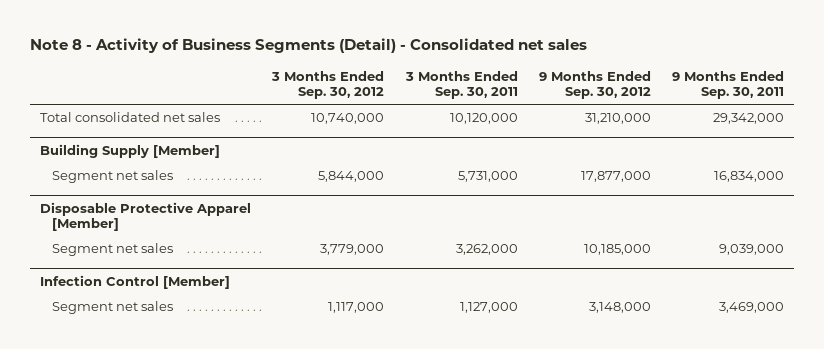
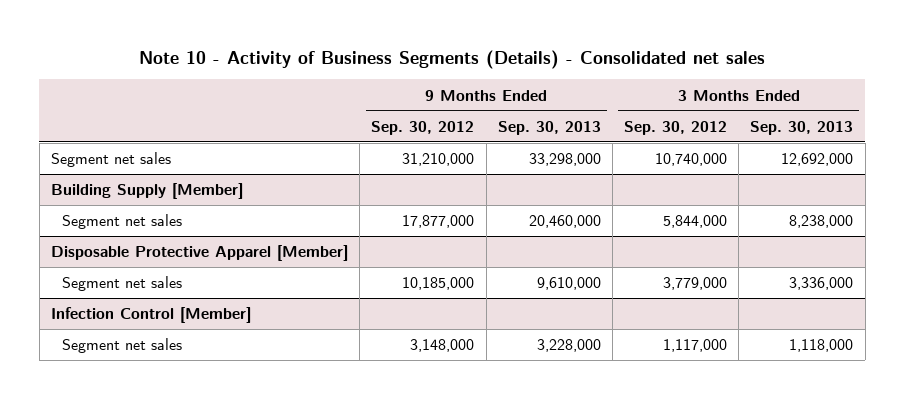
- Note 8 - Activity of Business Segments (Detail) - Consolidated net sales
+ Note 10 - Activity of Business Segments (Details) - Consolidated net sales
- | 3 Months Ended Sep. 30, 2012 | 3 Months Ended Sep. 30, 2011 | 9 Months Ended Sep. 30, 2012 | 9 Months Ended Sep. 30, 2011
+ | 9 Months Ended Sep. 30, 2012 | 9 Months Ended Sep. 30, 2013 | 3 Months Ended Sep. 30, 2012 | 3 Months Ended Sep. 30, 2013
- Total consolidated net sales | 10,740,000 | 10,120,000 | 31,210,000 | 29,342,000
+ Segment net sales | 31,210,000 | 33,298,000 | 10,740,000 | 12,692,000

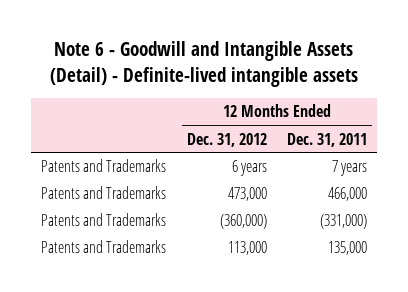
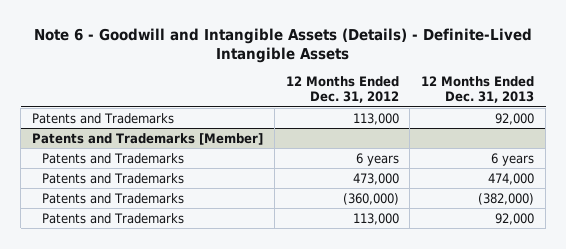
- Note 6 - Goodwill and Intangible Assets (Detail) - Definite-lived intangible assets
+ Note 6 - Goodwill and Intangible Assets (Details) - Definite-Lived Intangible Assets
- | 12 Months Ended Dec. 31, 2012 | 12 Months Ended Dec. 31, 2011
+ | 12 Months Ended Dec. 31, 2012 | 12 Months Ended Dec. 31, 2013
+ Patents and Trademarks | 113,000 | 92,000
+ Patents and Trademarks [Member]

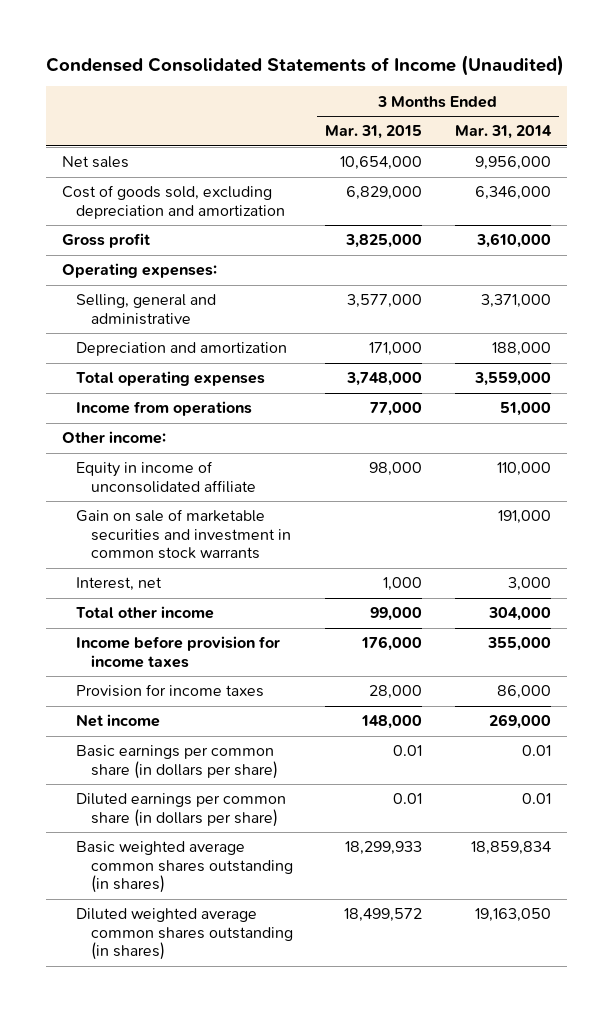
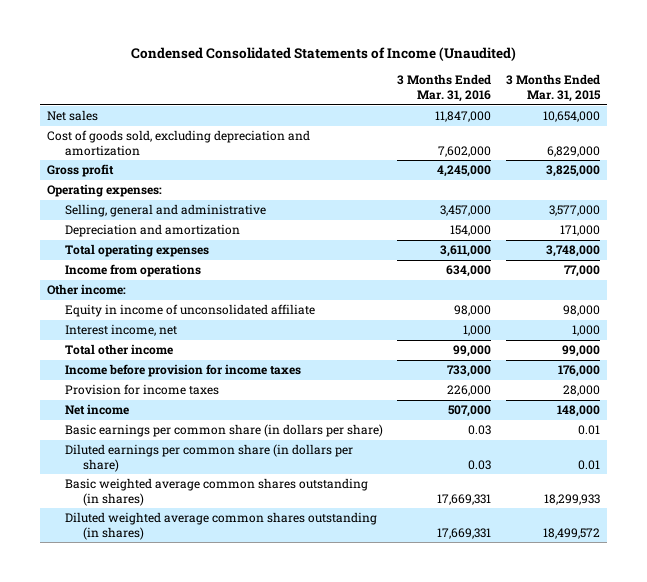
- | 3 Months Ended Mar. 31, 2015 | 3 Months Ended Mar. 31, 2014
+ | 3 Months Ended Mar. 31, 2016 | 3 Months Ended Mar. 31, 2015
- Gain on sale of marketable securities and investment in common stock warrants | | 191,000
- Interest, net | 1,000 | 3,000
+ Interest income, net | 1,000 | 1,000

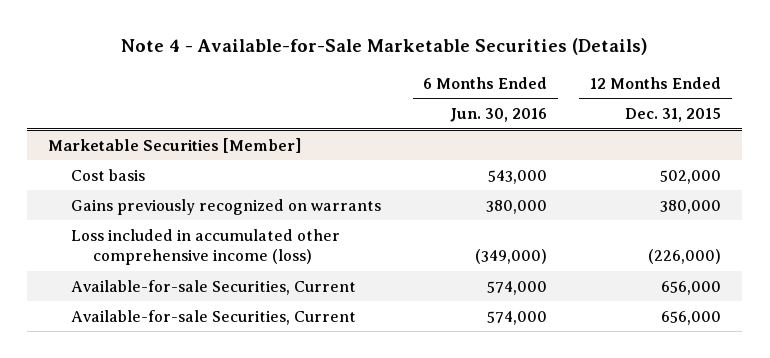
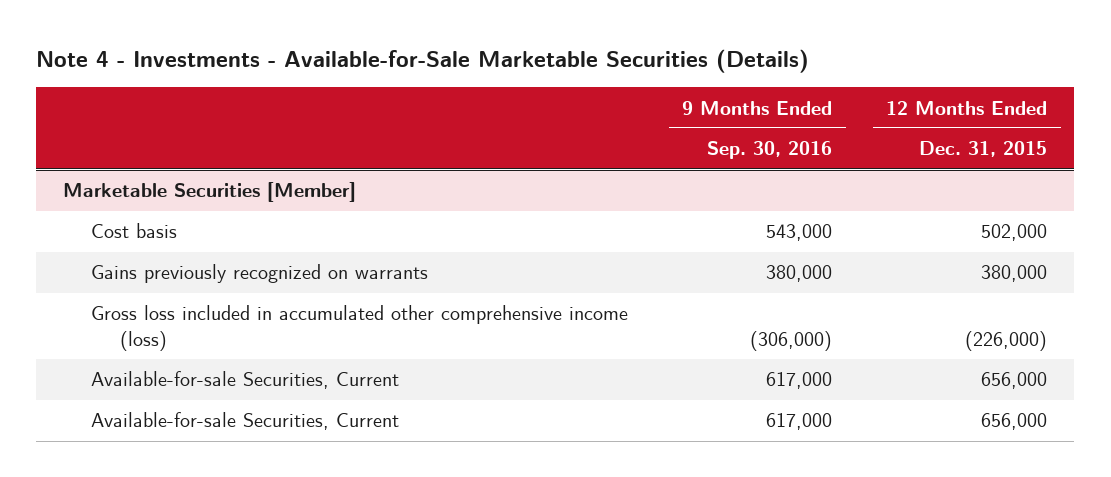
- Note 4 - Available-for-Sale Marketable Securities (Details)
+ Note 4 - Investments - Available-for-Sale Marketable Securities (Details)
- | 6 Months Ended Jun. 30, 2016 | 12 Months Ended Dec. 31, 2015
+ | 9 Months Ended Sep. 30, 2016 | 12 Months Ended Dec. 31, 2015
@ Marketable Securities [Member]
- Loss included in accumulated other comprehensive income (loss) | (349,000) | (226,000)
+ Gross loss included in accumulated other comprehensive income (loss) | (306,000) | (226,000)

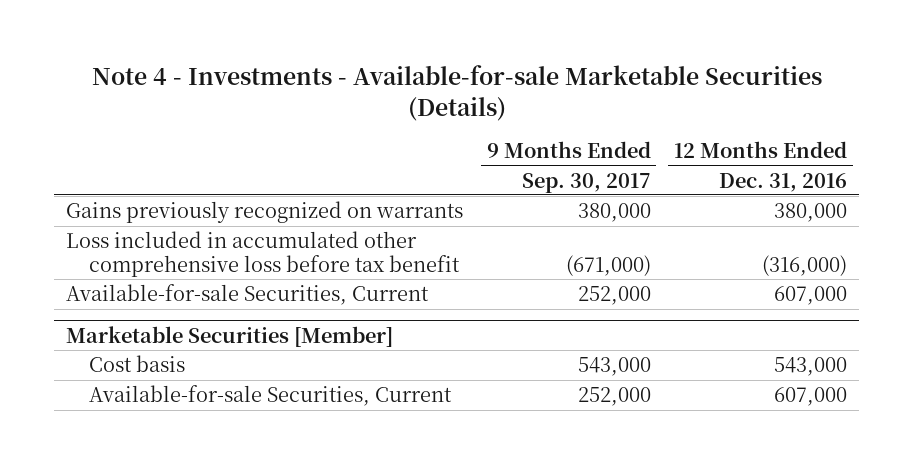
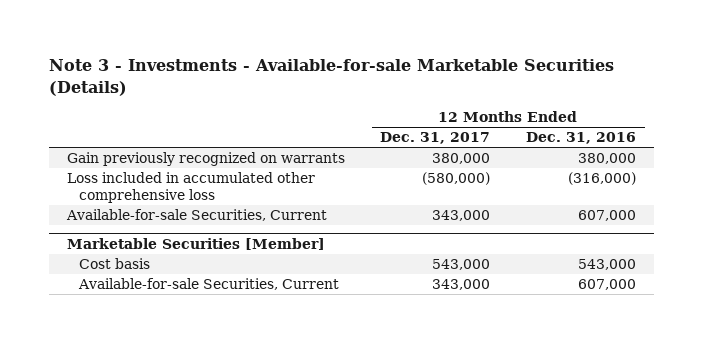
- Note 4 - Investments - Available-for-sale Marketable Securities (Details)
+ Note 3 - Investments - Available-for-sale Marketable Securities (Details)
- | 9 Months Ended Sep. 30, 2017 | 12 Months Ended Dec. 31, 2016
+ | 12 Months Ended Dec. 31, 2017 | 12 Months Ended Dec. 31, 2016
- Gains previously recognized on warrants | 380,000 | 380,000
- Loss included in accumulated other comprehensive loss before tax benefit | (671,000) | (316,000)
+ Gain previously recognized on warrants | 380,000 | 380,000
+ Loss included in accumulated other comprehensive loss | (580,000) | (316,000)

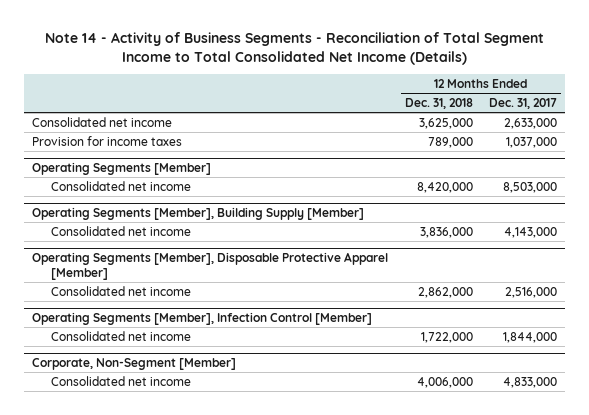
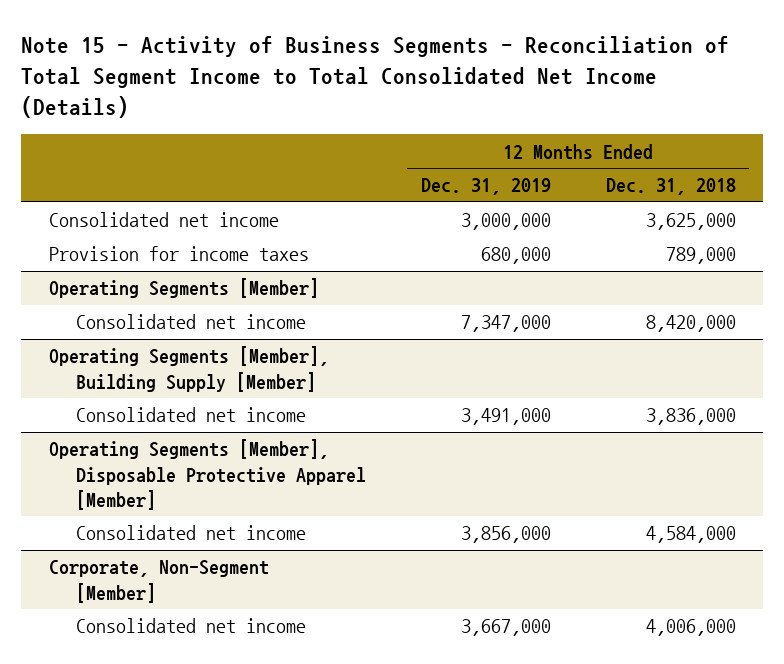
- Note 14 - Activity of Business Segments - Reconciliation of Total Segment Income to Total Consolidated Net Income (Details)
+ Note 15 - Activity of Business Segments - Reconciliation of Total Segment Income to Total Consolidated Net Income (Details)
- | 12 Months Ended Dec. 31, 2018 | 12 Months Ended Dec. 31, 2017
+ | 12 Months Ended Dec. 31, 2019 | 12 Months Ended Dec. 31, 2018
@ Operating Segments [Member], Disposable Protective Apparel [Member]
- Consolidated net income | 2,862,000 | 2,516,000
- Operating Segments [Member], Infection Control [Member]
- Consolidated net income | 1,722,000 | 1,844,000
@ Operating Segments [Member], Disposable Protective Apparel [Member]
+ Consolidated net income | 3,856,000 | 4,584,000

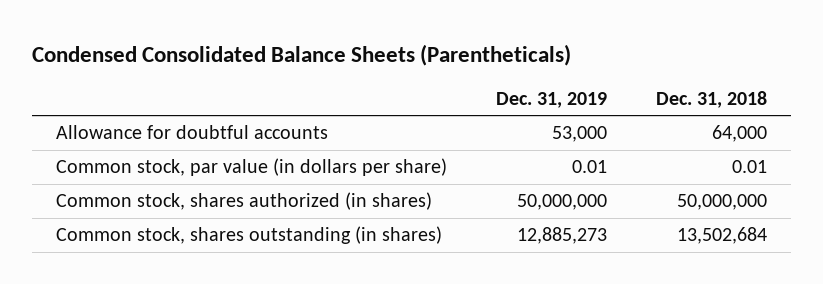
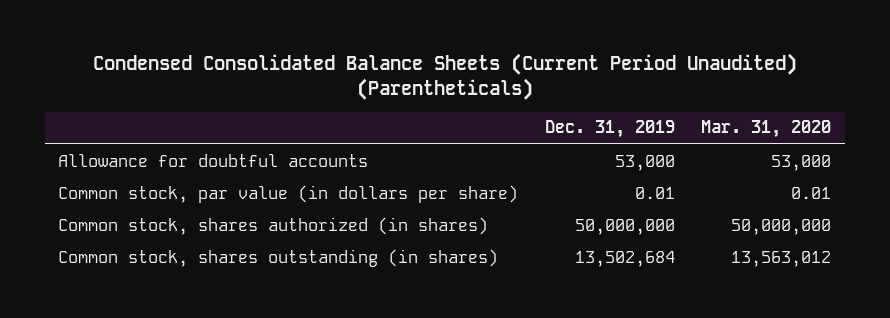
- Condensed Consolidated Balance Sheets (Parentheticals)
+ Condensed Consolidated Balance Sheets (Current Period Unaudited) (Parentheticals)
- | Dec. 31, 2019 | Dec. 31, 2018
+ | Dec. 31, 2019 | Mar. 31, 2020
- Common stock, shares outstanding (in shares) | 12,885,273 | 13,502,684
+ Common stock, shares outstanding (in shares) | 13,502,684 | 13,563,012

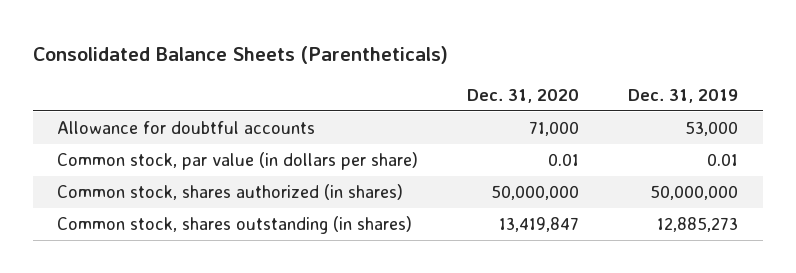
- Condensed Consolidated Balance Sheets (Current Period Unaudited) (Parentheticals)
+ Consolidated Balance Sheets (Parentheticals)
- | Dec. 31, 2019 | Mar. 31, 2020
+ | Dec. 31, 2020 | Dec. 31, 2019
- Common stock, shares outstanding (in shares) | 13,502,684 | 13,563,012
+ Common stock, shares outstanding (in shares) | 13,419,847 | 12,885,273

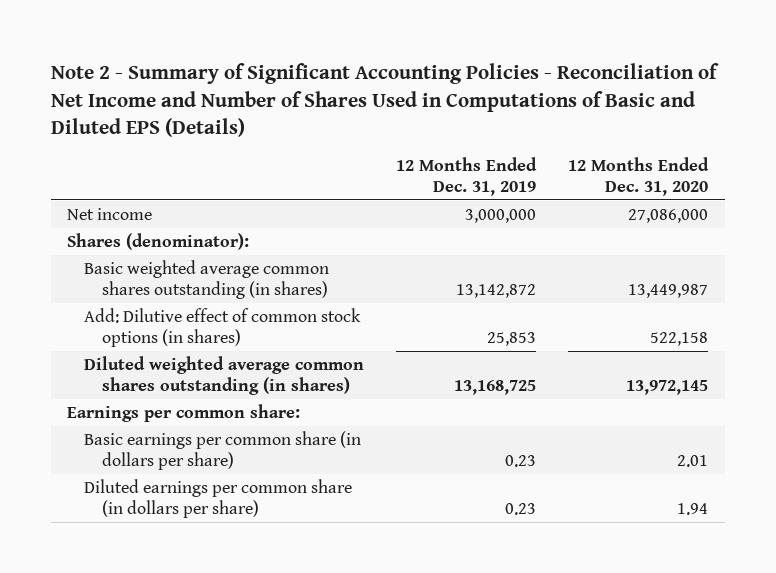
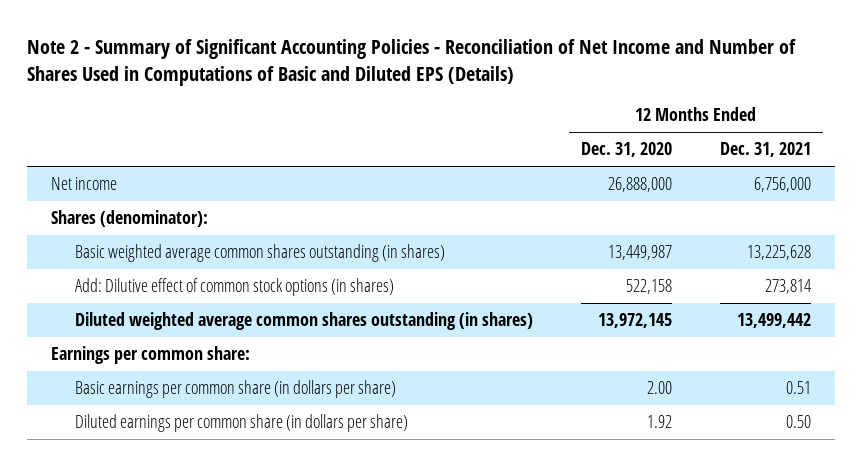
- | 12 Months Ended Dec. 31, 2019 | 12 Months Ended Dec. 31, 2020
+ | 12 Months Ended Dec. 31, 2020 | 12 Months Ended Dec. 31, 2021
- Net income | 3,000,000 | 27,086,000
+ Net income | 26,888,000 | 6,756,000
- Basic earnings per common share (in dollars per share) | 0.23 | 2.01
- Diluted earnings per common share (in dollars per share) | 0.23 | 1.94
+ Basic earnings per common share (in dollars per share) | 2.00 | 0.51
+ Diluted earnings per common share (in dollars per share) | 1.92 | 0.50

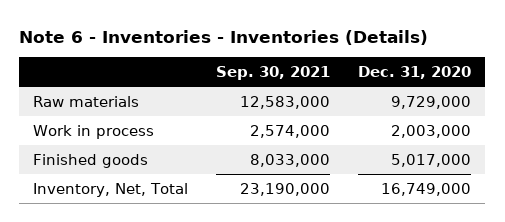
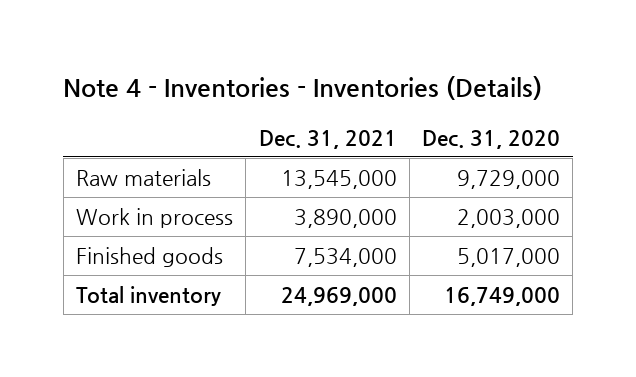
- Note 6 - Inventories - Inventories (Details)
+ Note 4 - Inventories - Inventories (Details)
- | Sep. 30, 2021 | Dec. 31, 2020
+ | Dec. 31, 2021 | Dec. 31, 2020
- Inventory, Net, Total | 23,190,000 | 16,749,000
+ Total inventory | 24,969,000 | 16,749,000

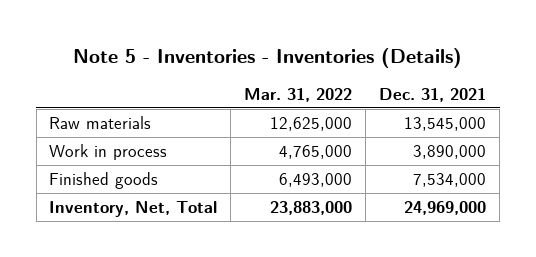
- Note 4 - Inventories - Inventories (Details)
+ Note 5 - Inventories - Inventories (Details)
- | Dec. 31, 2021 | Dec. 31, 2020
+ | Mar. 31, 2022 | Dec. 31, 2021
- Total inventory | 24,969,000 | 16,749,000
+ Inventory, Net, Total | 23,883,000 | 24,969,000

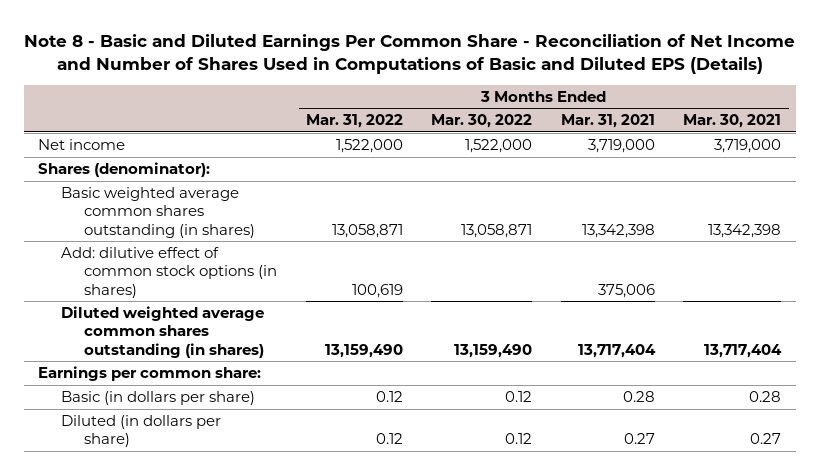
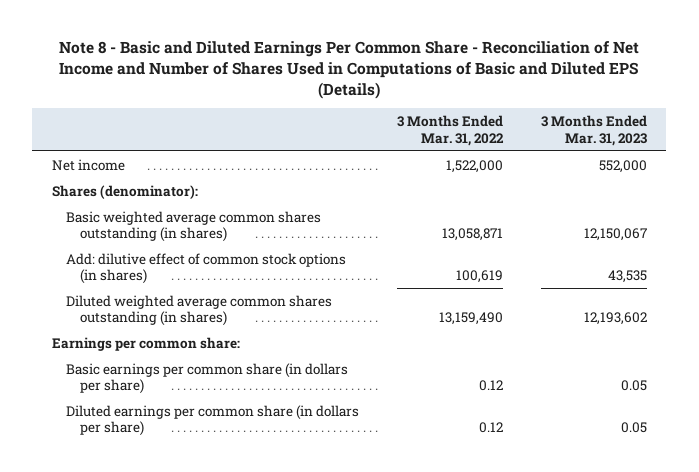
- | 3 Months Ended Mar. 31, 2022 | 3 Months Ended Mar. 30, 2022 | 3 Months Ended Mar. 31, 2021 | 3 Months Ended Mar. 30, 2021
+ | 3 Months Ended Mar. 31, 2022 | 3 Months Ended Mar. 31, 2023
- Basic (in dollars per share) | 0.12 | 0.12 | 0.28 | 0.28
- Diluted (in dollars per share) | 0.12 | 0.12 | 0.27 | 0.27
+ Basic earnings per common share (in dollars per share) | 0.12 | 0.05
+ Diluted earnings per common share (in dollars per share) | 0.12 | 0.05

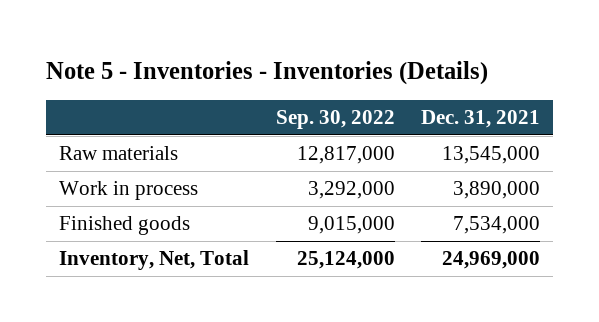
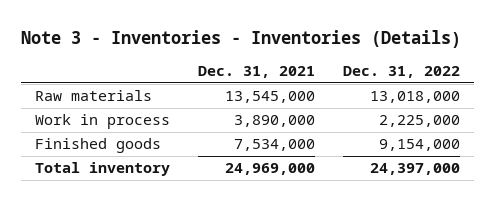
- Note 5 - Inventories - Inventories (Details)
+ Note 3 - Inventories - Inventories (Details)
- | Sep. 30, 2022 | Dec. 31, 2021
+ | Dec. 31, 2021 | Dec. 31, 2022
- Inventory, Net, Total | 25,124,000 | 24,969,000
+ Total inventory | 24,969,000 | 24,397,000

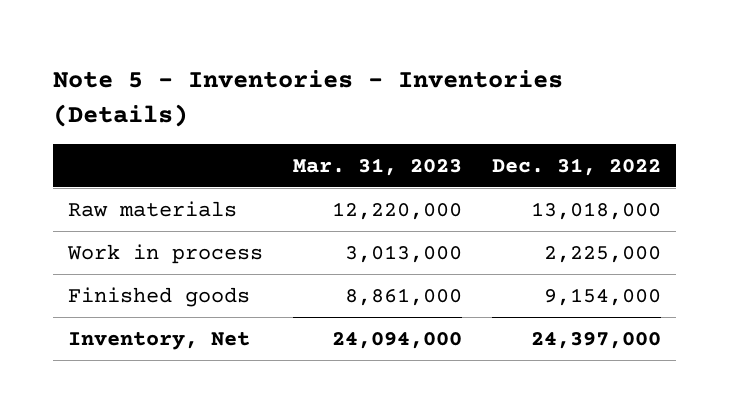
- Note 3 - Inventories - Inventories (Details)
+ Note 5 - Inventories - Inventories (Details)
- | Dec. 31, 2021 | Dec. 31, 2022
+ | Mar. 31, 2023 | Dec. 31, 2022
- Total inventory | 24,969,000 | 24,397,000
+ Inventory, Net | 24,094,000 | 24,397,000

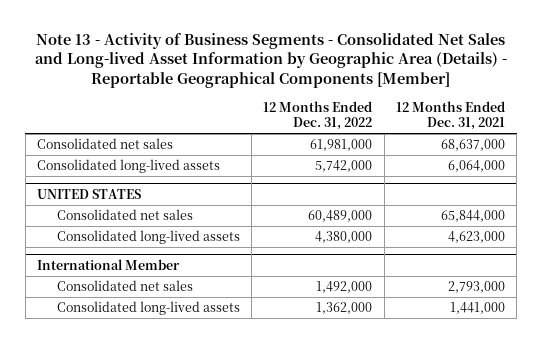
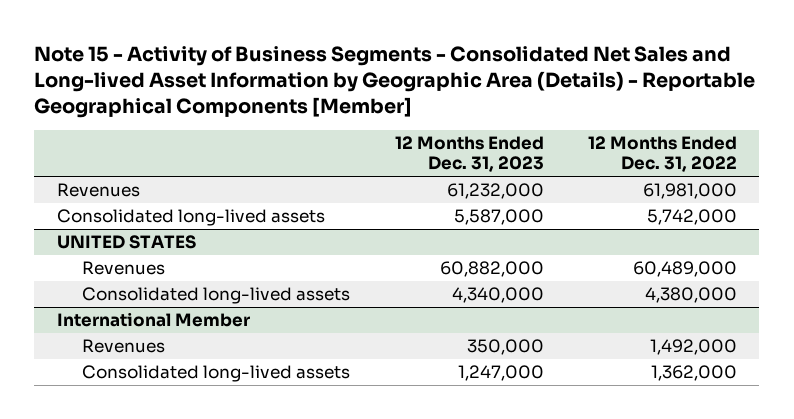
- Note 13 - Activity of Business Segments - Consolidated Net Sales and Long-lived Asset Information by Geographic Area (Details) - Reportable Geographical Components [Member]
+ Note 15 - Activity of Business Segments - Consolidated Net Sales and Long-lived Asset Information by Geographic Area (Details) - Reportable Geographical Components [Member]
- | 12 Months Ended Dec. 31, 2022 | 12 Months Ended Dec. 31, 2021
+ | 12 Months Ended Dec. 31, 2023 | 12 Months Ended Dec. 31, 2022
- Consolidated net sales | 61,981,000 | 68,637,000
+ Revenues | 61,232,000 | 61,981,000
@ UNITED STATES
- Consolidated net sales | 60,489,000 | 65,844,000
+ Revenues | 60,882,000 | 60,489,000
@ International Member
- Consolidated net sales | 1,492,000 | 2,793,000
+ Revenues | 350,000 | 1,492,000

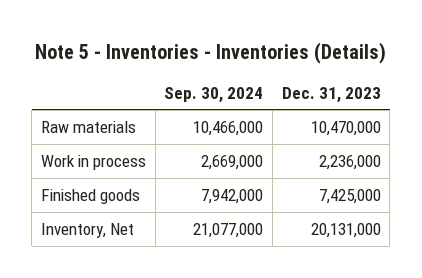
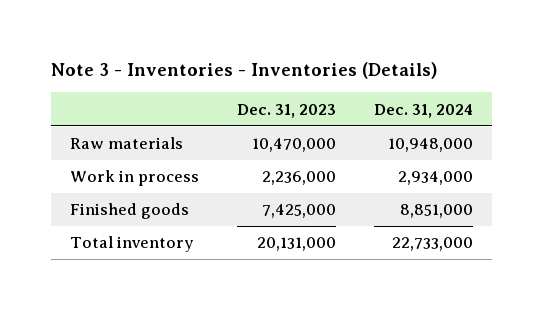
- Note 5 - Inventories - Inventories (Details)
+ Note 3 - Inventories - Inventories (Details)
- | Sep. 30, 2024 | Dec. 31, 2023
+ | Dec. 31, 2023 | Dec. 31, 2024
- Inventory, Net | 21,077,000 | 20,131,000
+ Total inventory | 20,131,000 | 22,733,000

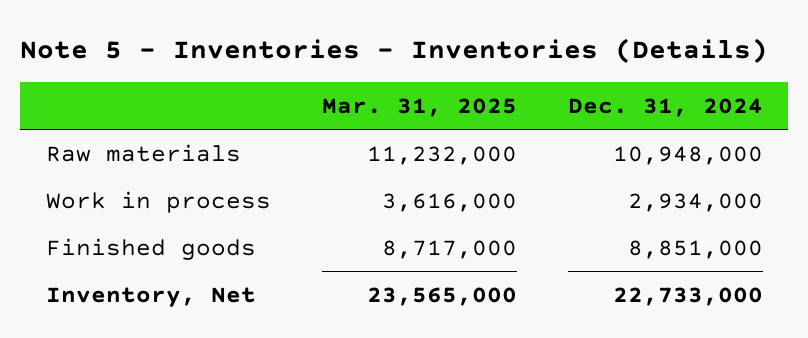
- Note 3 - Inventories - Inventories (Details)
+ Note 5 - Inventories - Inventories (Details)
- | Dec. 31, 2023 | Dec. 31, 2024
+ | Mar. 31, 2025 | Dec. 31, 2024
- Total inventory | 20,131,000 | 22,733,000
+ Inventory, Net | 23,565,000 | 22,733,000

